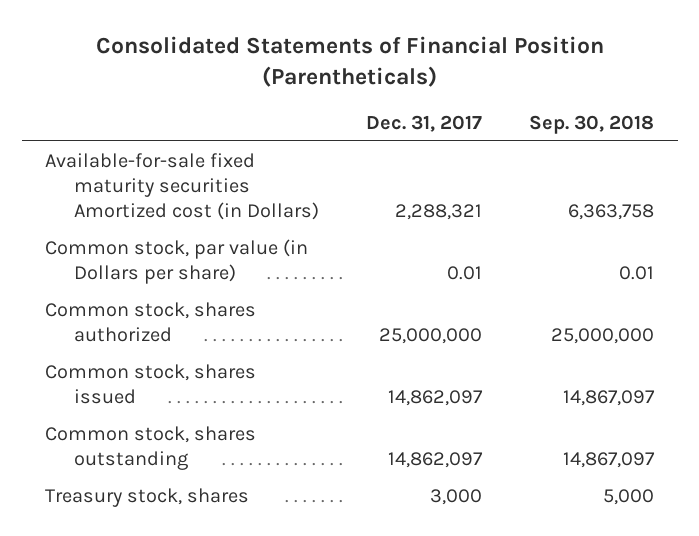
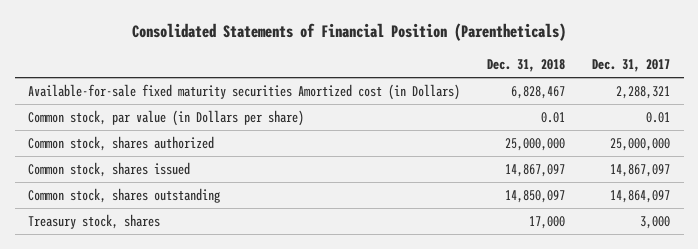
- | Dec. 31, 2017 | Sep. 30, 2018
+ | Dec. 31, 2018 | Dec. 31, 2017
- Common stock, shares issued | 14,862,097 | 14,867,097
- Common stock, shares outstanding | 14,862,097 | 14,867,097
+ Common stock, shares issued | 14,867,097 | 14,867,097
+ Common stock, shares outstanding | 14,850,097 | 14,864,097

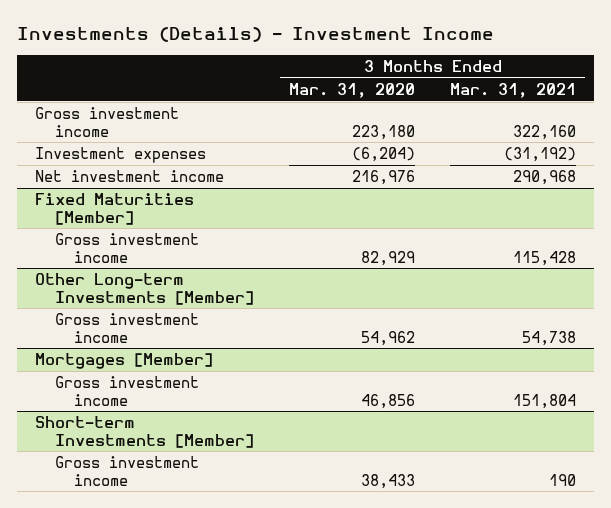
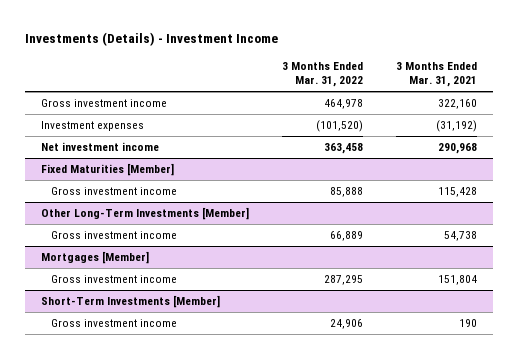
- | 3 Months Ended Mar. 31, 2020 | 3 Months Ended Mar. 31, 2021
+ | 3 Months Ended Mar. 31, 2022 | 3 Months Ended Mar. 31, 2021
- Other Long-term Investments [Member]
+ Other Long-Term Investments [Member]
- Short-term Investments [Member]
+ Short-Term Investments [Member]

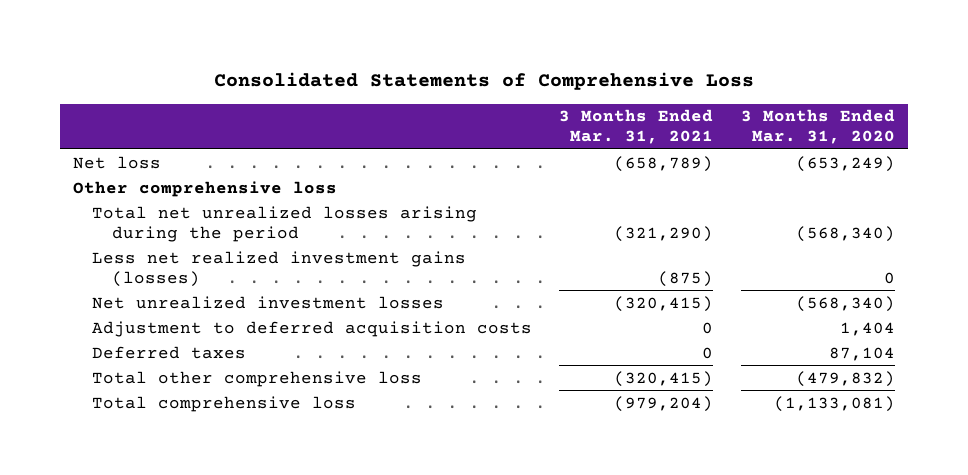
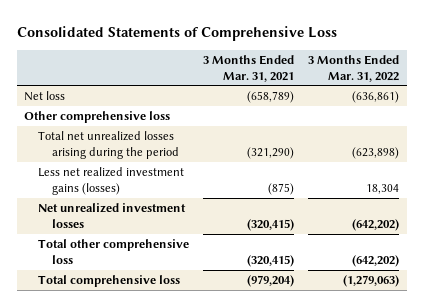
- | 3 Months Ended Mar. 31, 2021 | 3 Months Ended Mar. 31, 2020
+ | 3 Months Ended Mar. 31, 2021 | 3 Months Ended Mar. 31, 2022
- Adjustment to deferred acquisition costs | 0 | 1,404
- Deferred taxes | 0 | 87,104

